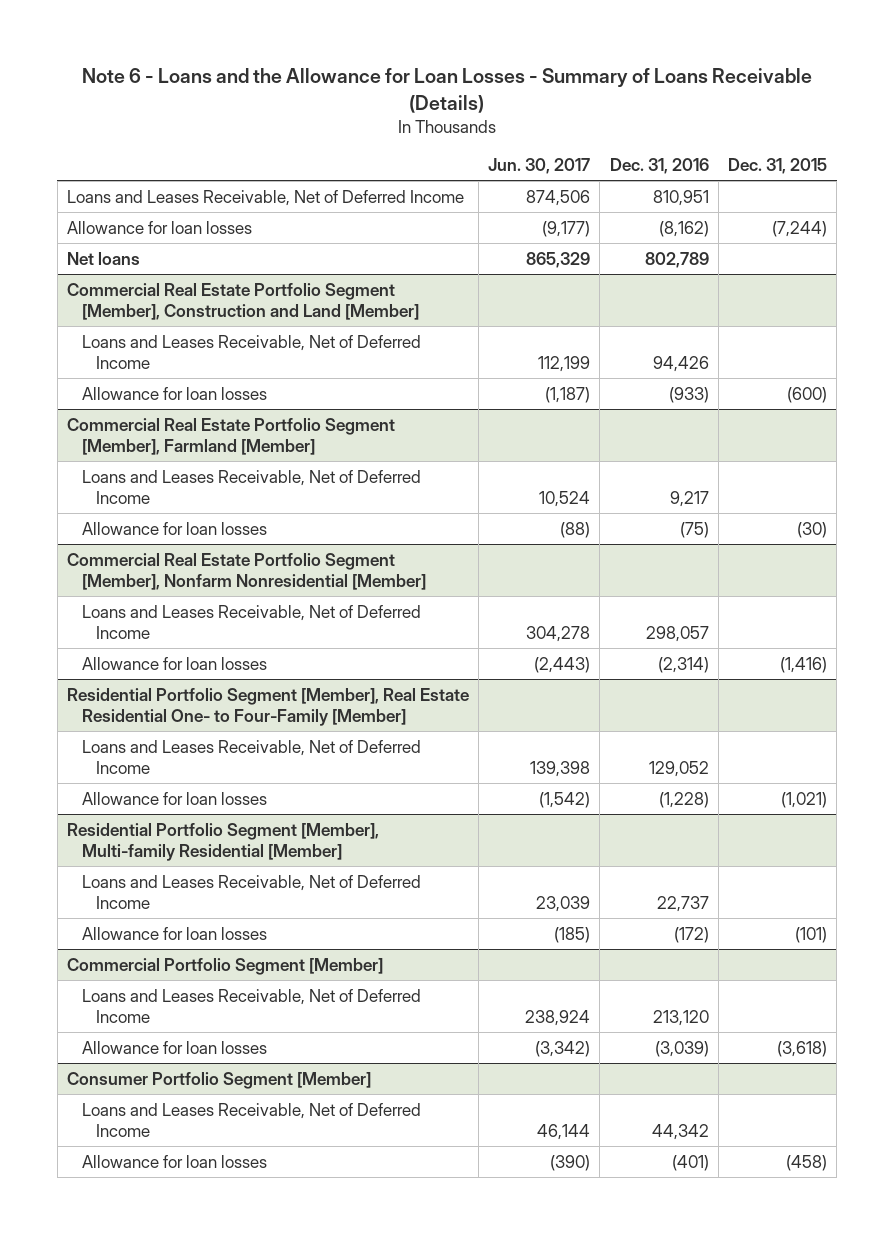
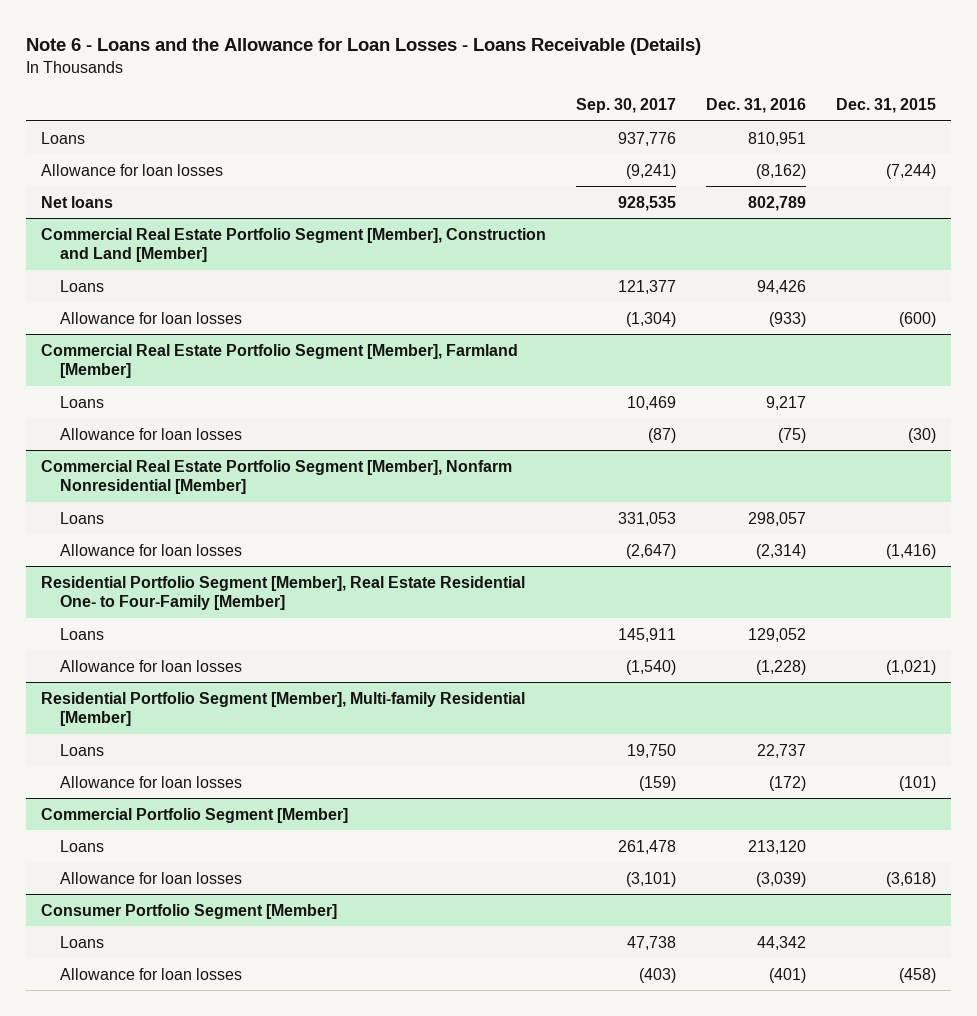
- Note 6 - Loans and the Allowance for Loan Losses - Summary of Loans Receivable (Details)
+ Note 6 - Loans and the Allowance for Loan Losses - Loans Receivable (Details)
- | Jun. 30, 2017 | Dec. 31, 2016 | Dec. 31, 2015
+ | Sep. 30, 2017 | Dec. 31, 2016 | Dec. 31, 2015
- Loans and Leases Receivable, Net of Deferred Income | 874,506 | 810,951 |
+ Loans | 937,776 | 810,951 |
@ Commercial Real Estate Portfolio Segment [Member], Construction and Land [Member]
- Loans and Leases Receivable, Net of Deferred Income | 112,199 | 94,426 |
+ Loans | 121,377 | 94,426 |
@ Commercial Real Estate Portfolio Segment [Member], Farmland [Member]
- Loans and Leases Receivable, Net of Deferred Income | 10,524 | 9,217 |
+ Loans | 10,469 | 9,217 |
@ Commercial Real Estate Portfolio Segment [Member], Nonfarm Nonresidential [Member]
- Loans and Leases Receivable, Net of Deferred Income | 304,278 | 298,057 |
+ Loans | 331,053 | 298,057 |
@ Residential Portfolio Segment [Member], Real Estate Residential One- to Four-Family [Member]
- Loans and Leases Receivable, Net of Deferred Income | 139,398 | 129,052 |
+ Loans | 145,911 | 129,052 |
@ Residential Portfolio Segment [Member], Multi-family Residential [Member]
- Loans and Leases Receivable, Net of Deferred Income | 23,039 | 22,737 |
+ Loans | 19,750 | 22,737 |
@ Commercial Portfolio Segment [Member]
- Loans and Leases Receivable, Net of Deferred Income | 238,924 | 213,120 |
+ Loans | 261,478 | 213,120 |
@ Consumer Portfolio Segment [Member]
- Loans and Leases Receivable, Net of Deferred Income | 46,144 | 44,342 |
+ Loans | 47,738 | 44,342 |

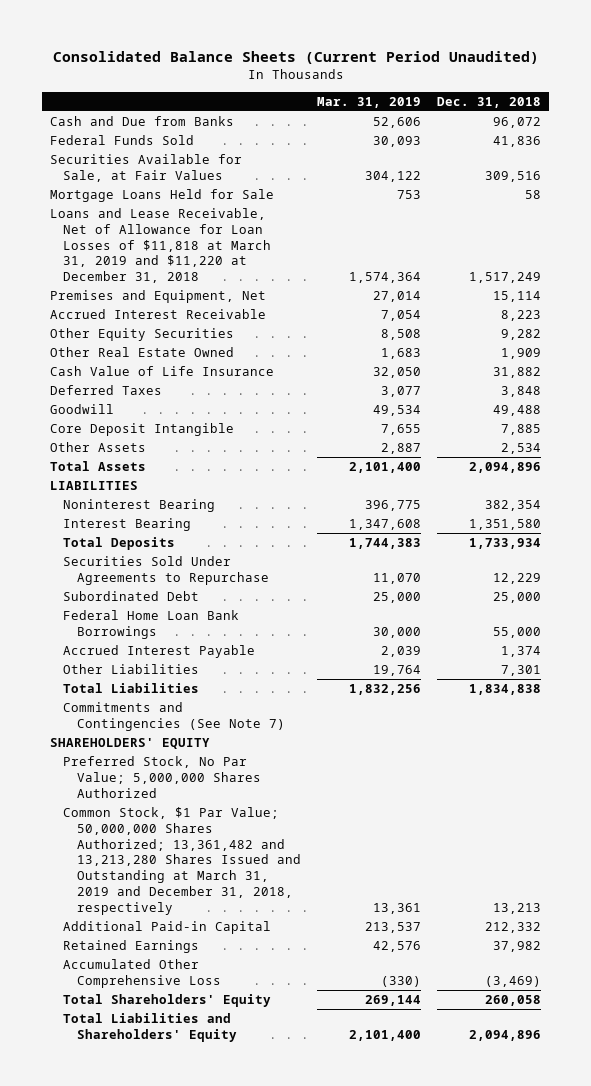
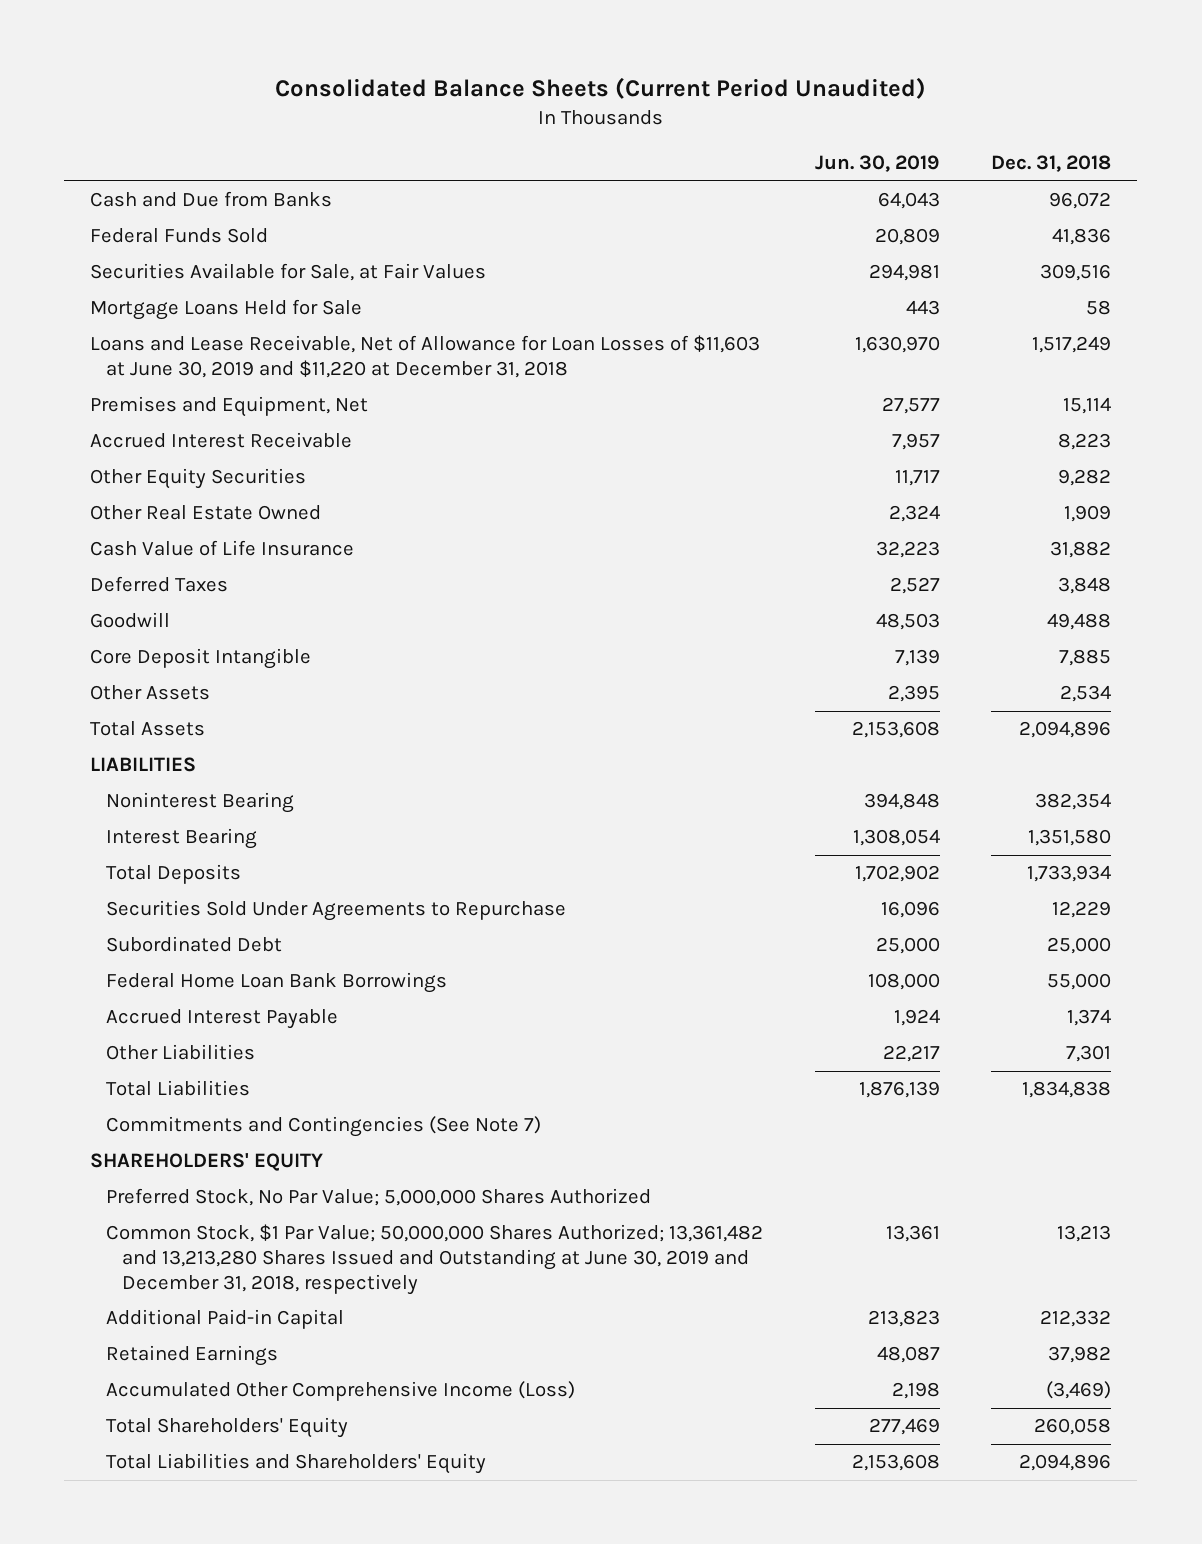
- | Mar. 31, 2019 | Dec. 31, 2018
+ | Jun. 30, 2019 | Dec. 31, 2018
- Loans and Lease Receivable, Net of Allowance for Loan Losses of $11,818 at March 31, 2019 and $11,220 at December 31, 2018 | 1,574,364 | 1,517,249
+ Loans and Lease Receivable, Net of Allowance for Loan Losses of $11,603 at June 30, 2019 and $11,220 at December 31, 2018 | 1,630,970 | 1,517,249
- Common Stock, $1 Par Value; 50,000,000 Shares Authorized; 13,361,482 and 13,213,280 Shares Issued and Outstanding at March 31, 2019 and December 31, 2018, respectively | 13,361 | 13,213
+ Common Stock, $1 Par Value; 50,000,000 Shares Authorized; 13,361,482 and 13,213,280 Shares Issued and Outstanding at June 30, 2019 and December 31, 2018, respectively | 13,361 | 13,213
- Accumulated Other Comprehensive Loss | (330) | (3,469)
+ Accumulated Other Comprehensive Income (Loss) | 2,198 | (3,469)

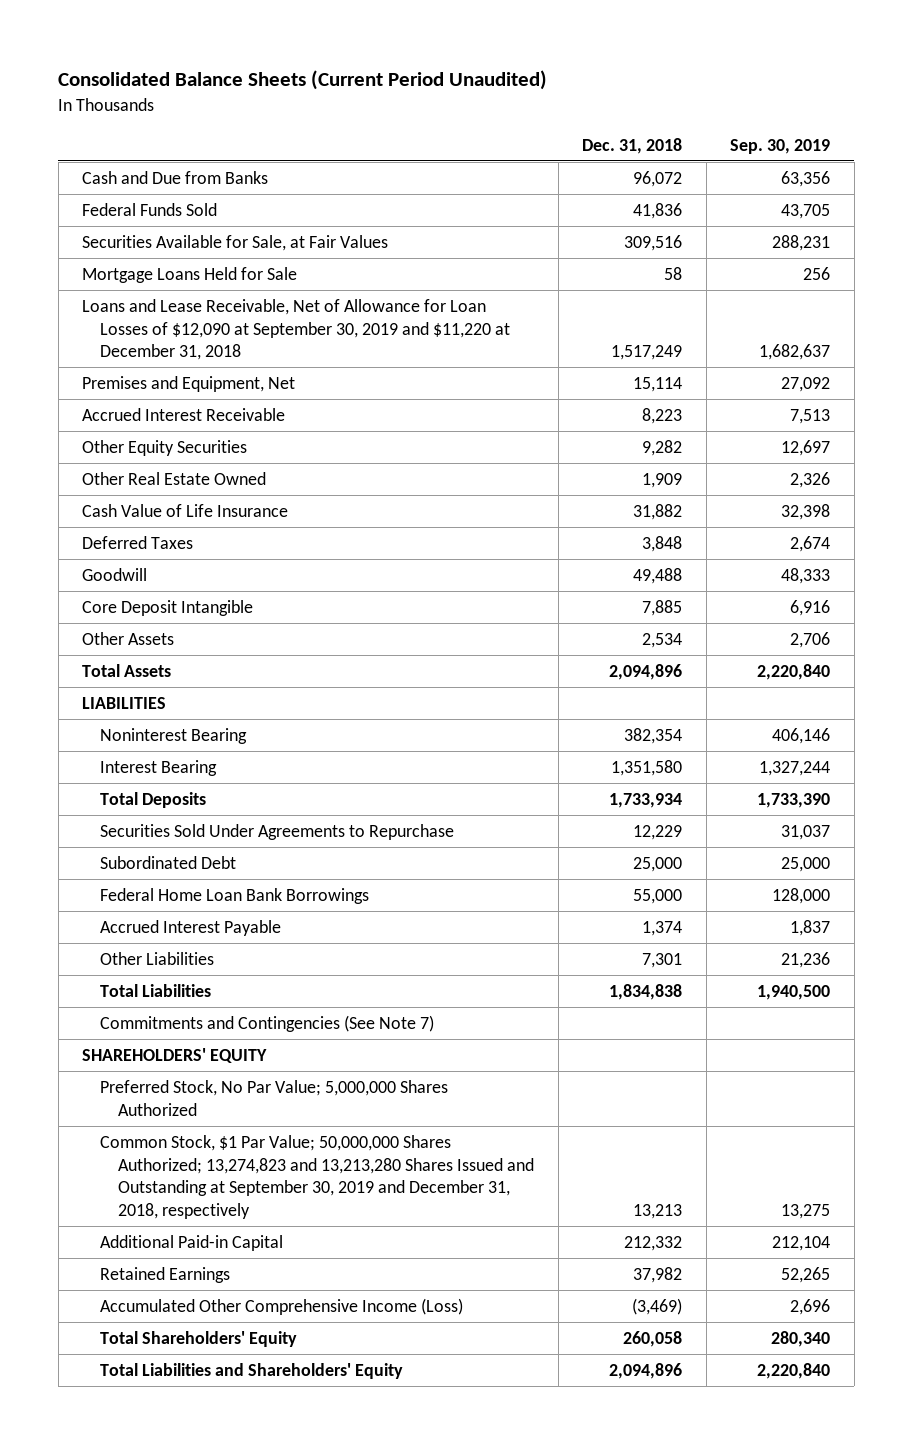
- | Jun. 30, 2019 | Dec. 31, 2018
+ | Dec. 31, 2018 | Sep. 30, 2019
- Loans and Lease Receivable, Net of Allowance for Loan Losses of $11,603 at June 30, 2019 and $11,220 at December 31, 2018 | 1,630,970 | 1,517,249
+ Loans and Lease Receivable, Net of Allowance for Loan Losses of $12,090 at September 30, 2019 and $11,220 at December 31, 2018 | 1,517,249 | 1,682,637
- Common Stock, $1 Par Value; 50,000,000 Shares Authorized; 13,361,482 and 13,213,280 Shares Issued and Outstanding at June 30, 2019 and December 31, 2018, respectively | 13,361 | 13,213
+ Common Stock, $1 Par Value; 50,000,000 Shares Authorized; 13,274,823 and 13,213,280 Shares Issued and Outstanding at September 30, 2019 and December 31, 2018, respectively | 13,213 | 13,275

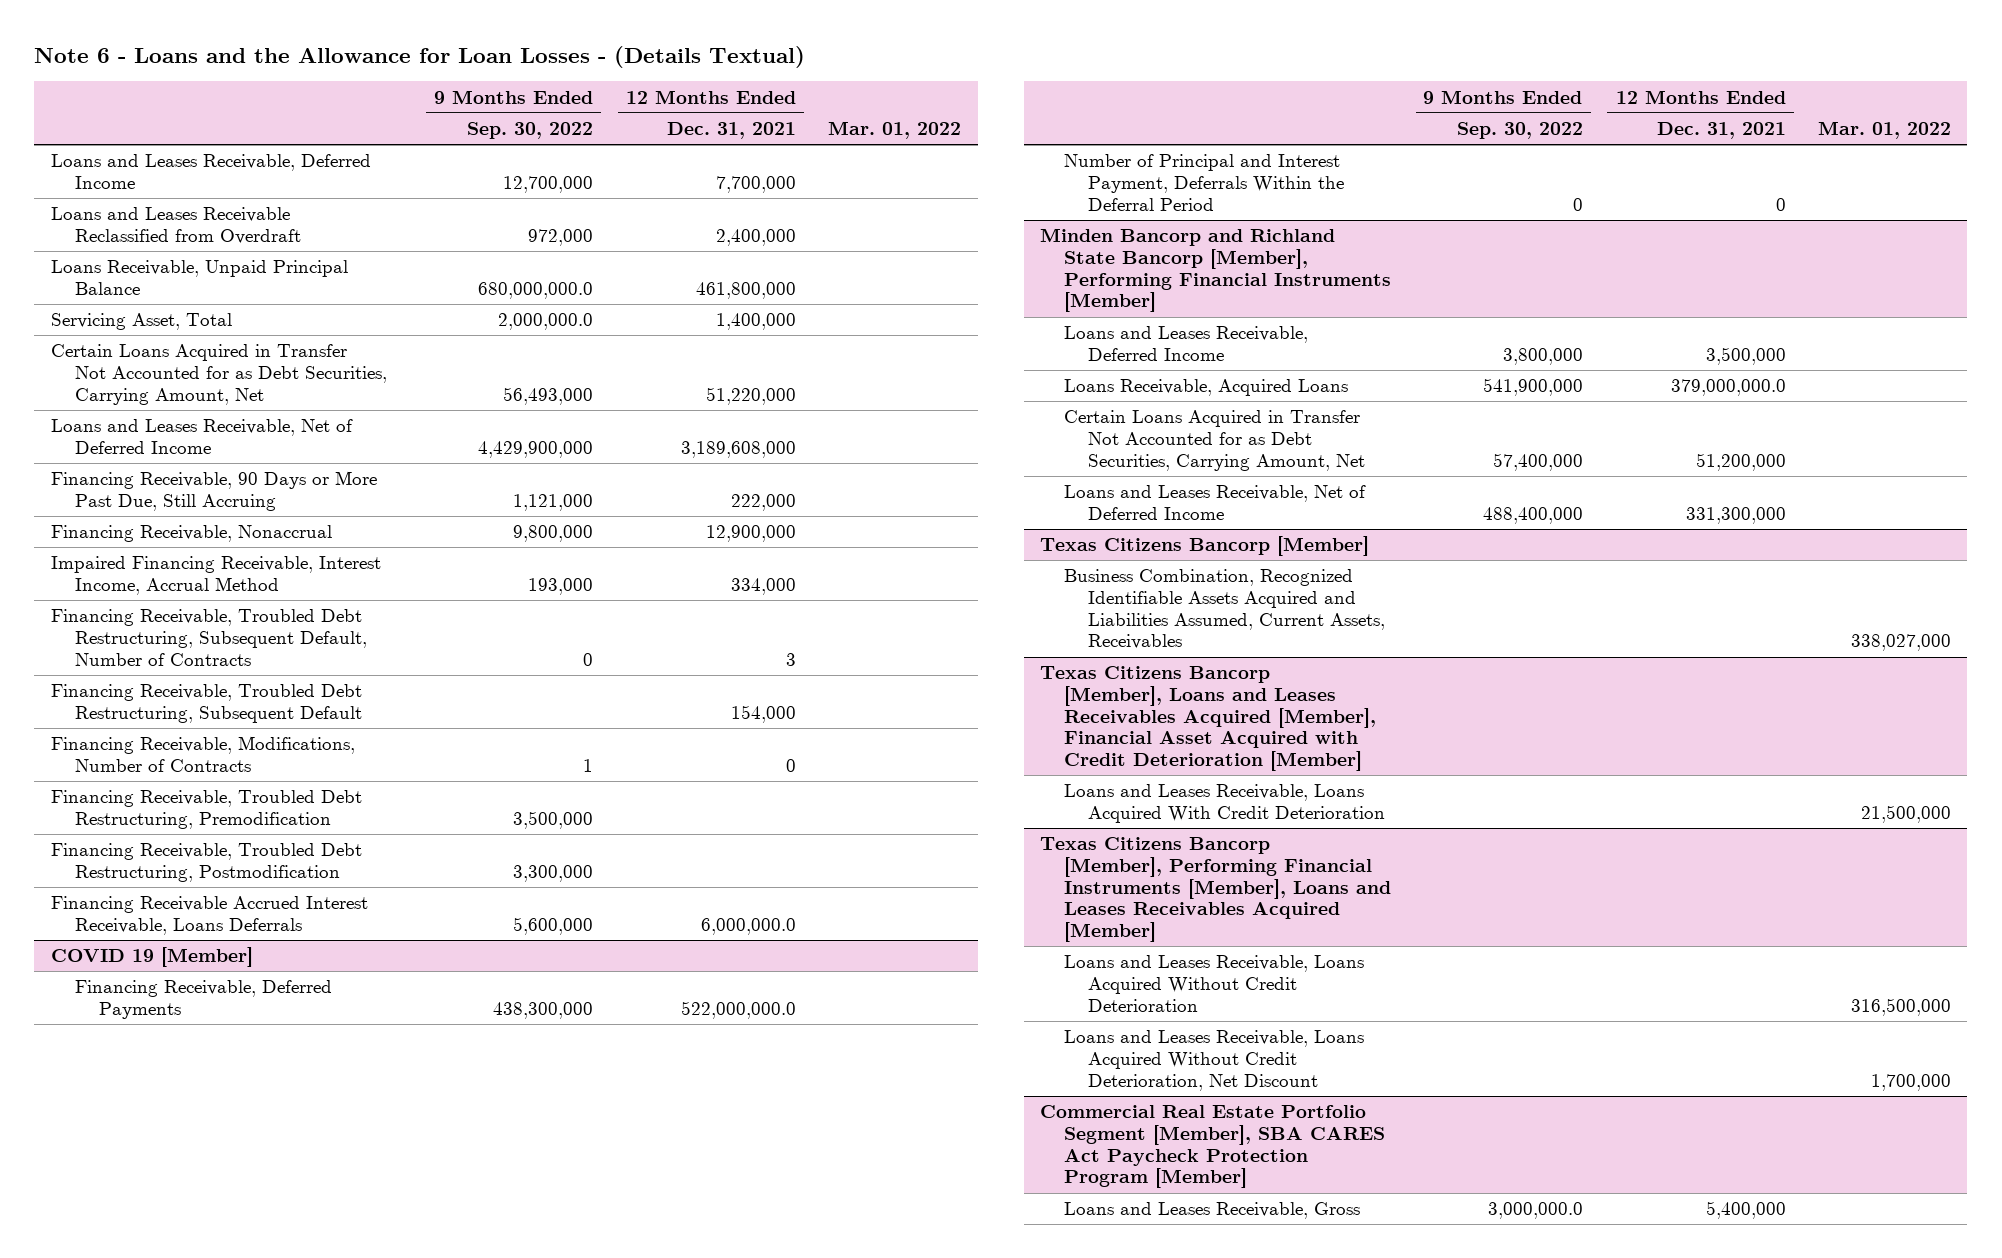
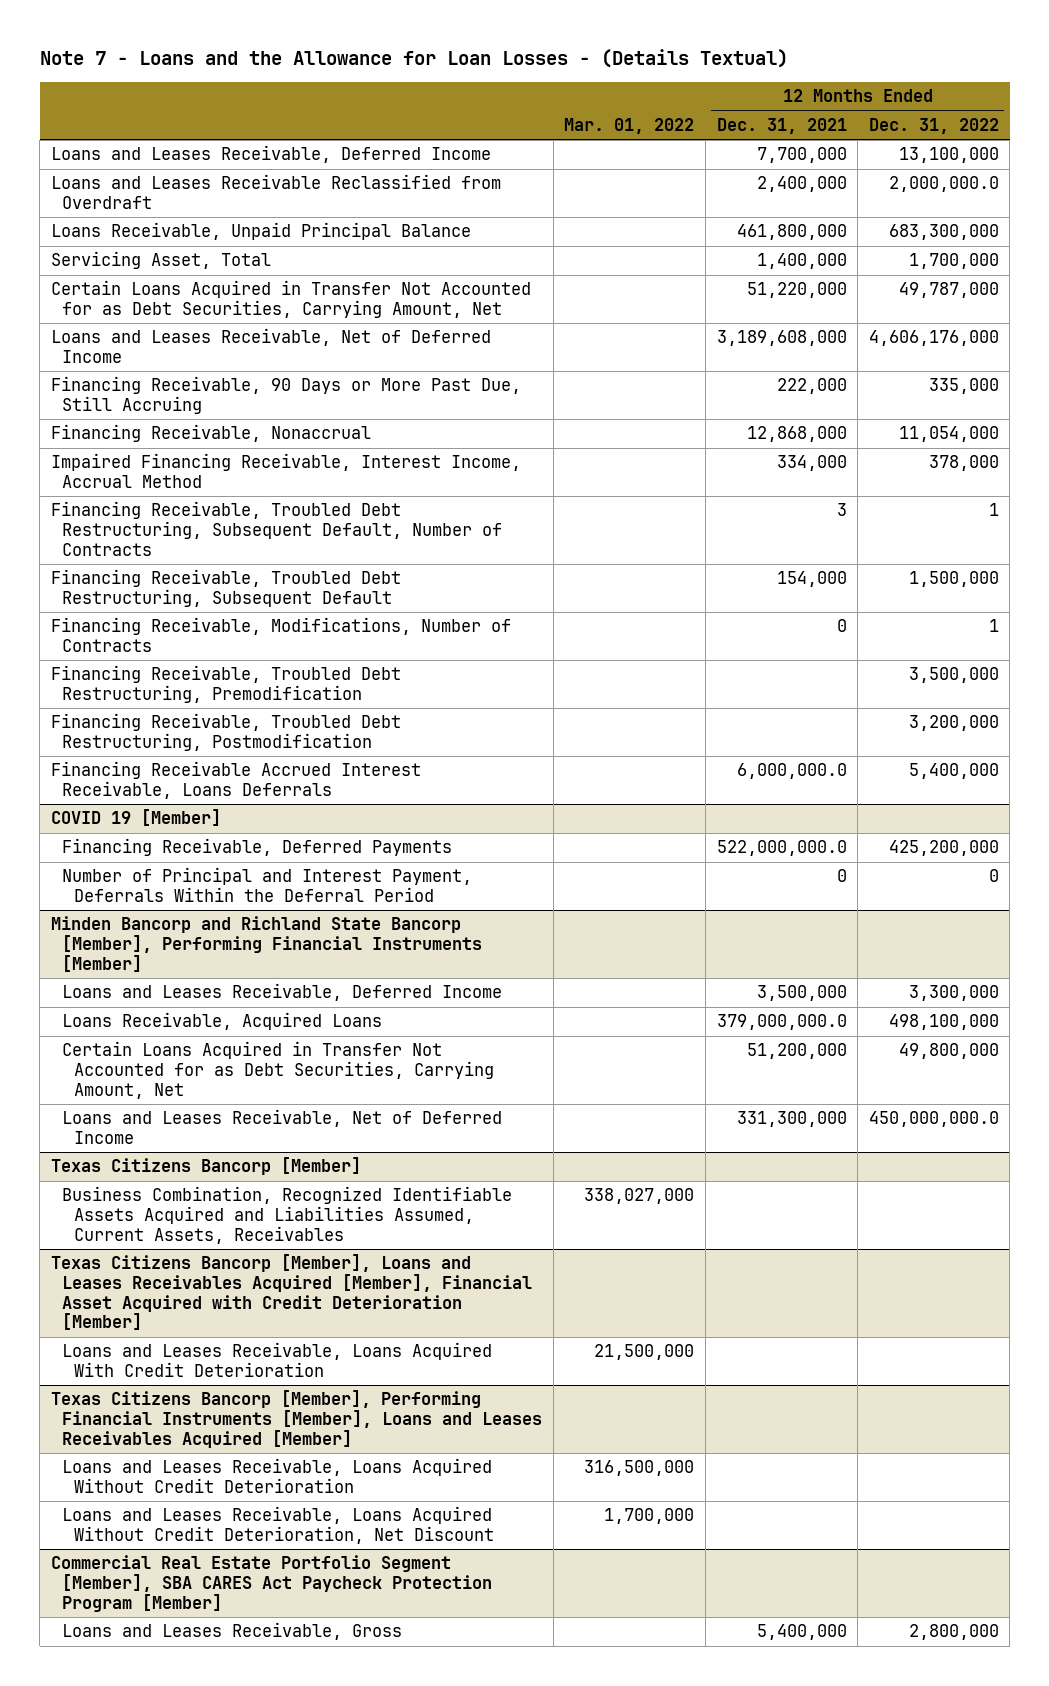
- Note 6 - Loans and the Allowance for Loan Losses - (Details Textual)
+ Note 7 - Loans and the Allowance for Loan Losses - (Details Textual)
- | 9 Months Ended Sep. 30, 2022 | 12 Months Ended Dec. 31, 2021 | Mar. 01, 2022
+ | Mar. 01, 2022 | 12 Months Ended Dec. 31, 2021 | 12 Months Ended Dec. 31, 2022
- Financing Receivable, Nonaccrual | 9,800,000 | 12,900,000 |
+ Financing Receivable, Nonaccrual | | 12,868,000 | 11,054,000

